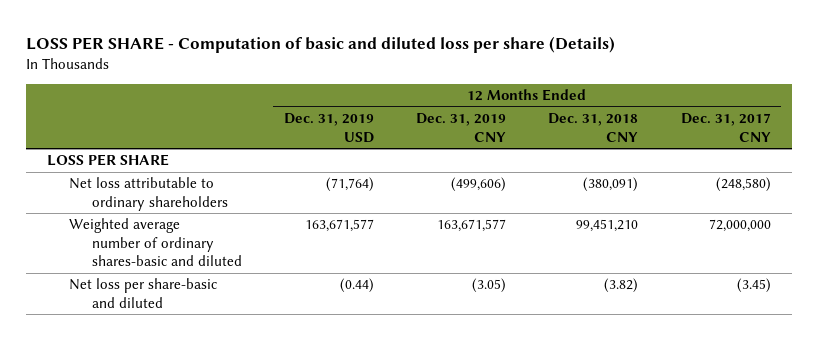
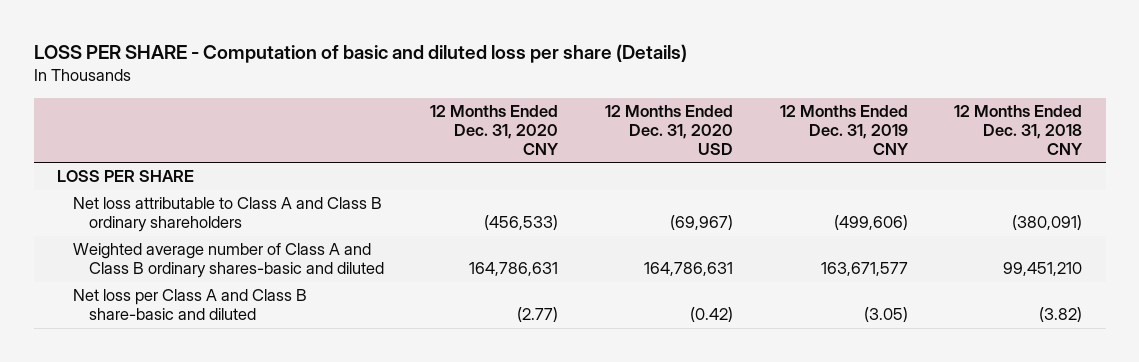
- | 12 Months Ended Dec. 31, 2019 USD | 12 Months Ended Dec. 31, 2019 CNY | 12 Months Ended Dec. 31, 2018 CNY | 12 Months Ended Dec. 31, 2017 CNY
+ | 12 Months Ended Dec. 31, 2020 CNY | 12 Months Ended Dec. 31, 2020 USD | 12 Months Ended Dec. 31, 2019 CNY | 12 Months Ended Dec. 31, 2018 CNY
- Net loss attributable to ordinary shareholders | (71,764) | (499,606) | (380,091) | (248,580)
- Weighted average number of ordinary shares-basic and diluted | 163,671,577 | 163,671,577 | 99,451,210 | 72,000,000
- Net loss per share-basic and diluted | (0.44) | (3.05) | (3.82) | (3.45)
+ Net loss attributable to Class A and Class B ordinary shareholders | (456,533) | (69,967) | (499,606) | (380,091)
+ Weighted average number of Class A and Class B ordinary shares-basic and diluted | 164,786,631 | 164,786,631 | 163,671,577 | 99,451,210
+ Net loss per Class A and Class B share-basic and diluted | (2.77) | (0.42) | (3.05) | (3.82)

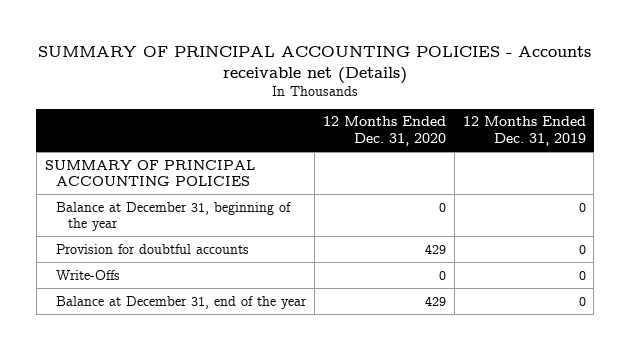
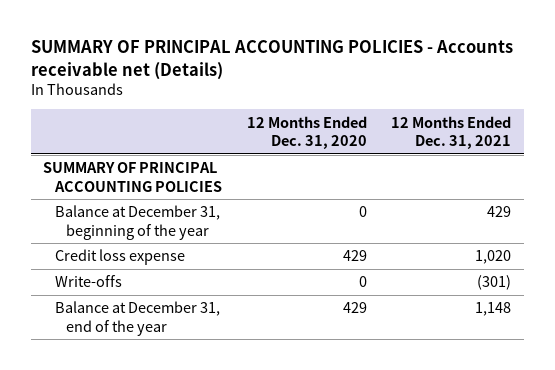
- | 12 Months Ended Dec. 31, 2020 | 12 Months Ended Dec. 31, 2019
+ | 12 Months Ended Dec. 31, 2020 | 12 Months Ended Dec. 31, 2021
- Provision for doubtful accounts | 429 | 0
- Write-Offs | 0 | 0
+ Credit loss expense | 429 | 1,020
+ Write-offs | 0 | (301)

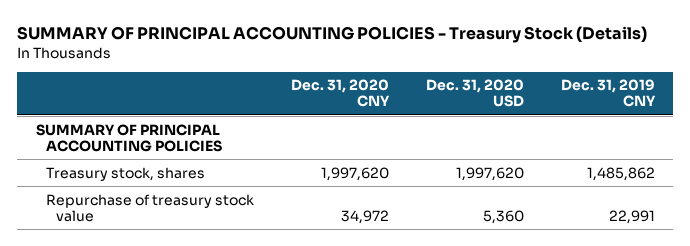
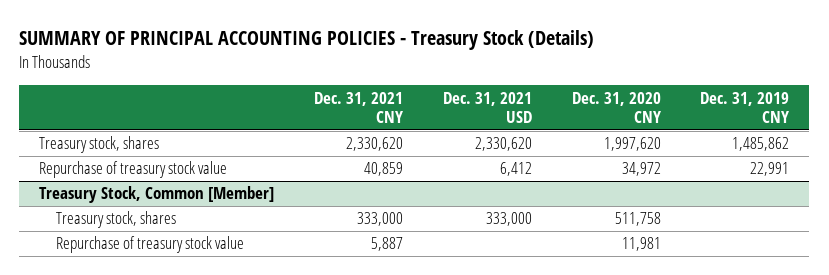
- | Dec. 31, 2020 CNY | Dec. 31, 2020 USD | Dec. 31, 2019 CNY
+ | Dec. 31, 2021 CNY | Dec. 31, 2021 USD | Dec. 31, 2020 CNY | Dec. 31, 2019 CNY
- SUMMARY OF PRINCIPAL ACCOUNTING POLICIES
+ Treasury Stock, Common [Member]
+ Treasury stock, shares | 333,000 | 333,000 | 511,758 |
+ Repurchase of treasury stock value | 5,887 | | 11,981 |

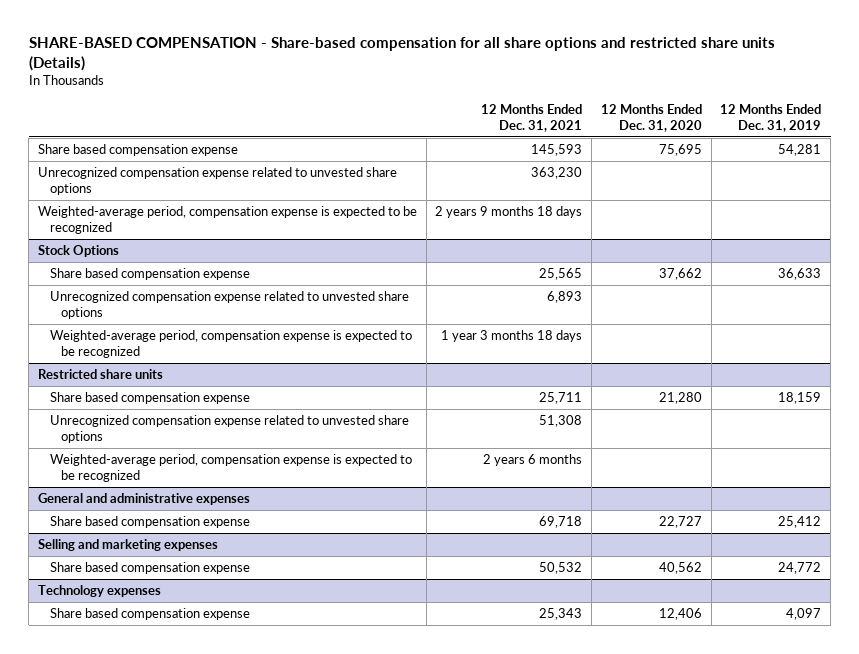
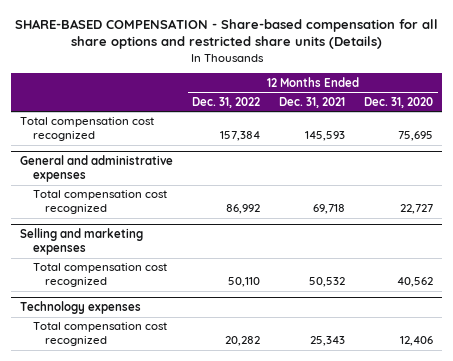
- | 12 Months Ended Dec. 31, 2021 | 12 Months Ended Dec. 31, 2020 | 12 Months Ended Dec. 31, 2019
+ | 12 Months Ended Dec. 31, 2022 | 12 Months Ended Dec. 31, 2021 | 12 Months Ended Dec. 31, 2020
- Share based compensation expense | 145,593 | 75,695 | 54,281
- Unrecognized compensation expense related to unvested share options | 363,230 | |
- Weighted-average period, compensation expense is expected to be recognized | 2 years 9 months 18 days | |
- Stock Options
- Share based compensation expense | 25,565 | 37,662 | 36,633
- Unrecognized compensation expense related to unvested share options | 6,893 | |
- Weighted-average period, compensation expense is expected to be recognized | 1 year 3 months 18 days | |
- Restricted share units
- Share based compensation expense | 25,711 | 21,280 | 18,159
- Unrecognized compensation expense related to unvested share options | 51,308 | |
- Weighted-average period, compensation expense is expected to be recognized | 2 years 6 months | |
+ Total compensation cost recognized | 157,384 | 145,593 | 75,695
@ General and administrative expenses
- Share based compensation expense | 69,718 | 22,727 | 25,412
+ Total compensation cost recognized | 86,992 | 69,718 | 22,727
@ Selling and marketing expenses
- Share based compensation expense | 50,532 | 40,562 | 24,772
+ Total compensation cost recognized | 50,110 | 50,532 | 40,562
@ Technology expenses
- Share based compensation expense | 25,343 | 12,406 | 4,097
+ Total compensation cost recognized | 20,282 | 25,343 | 12,406

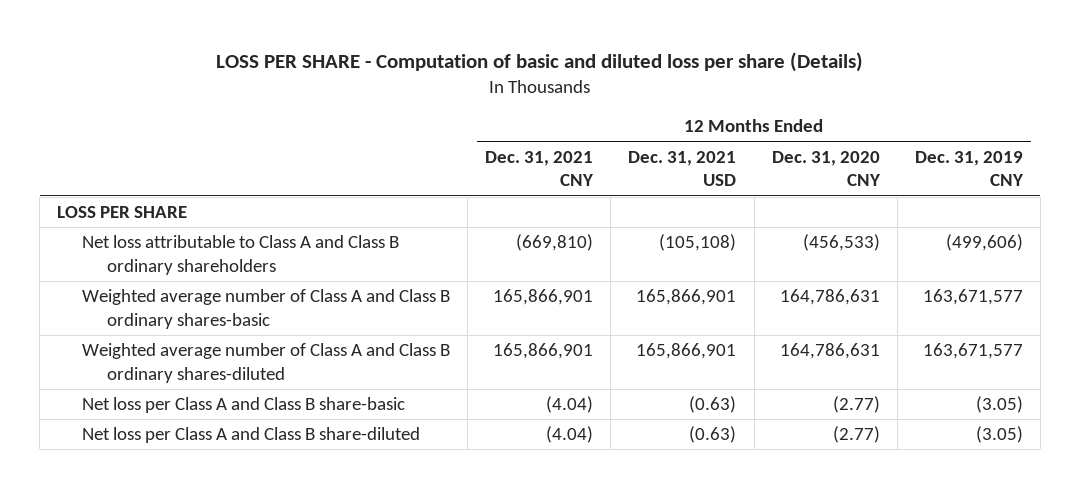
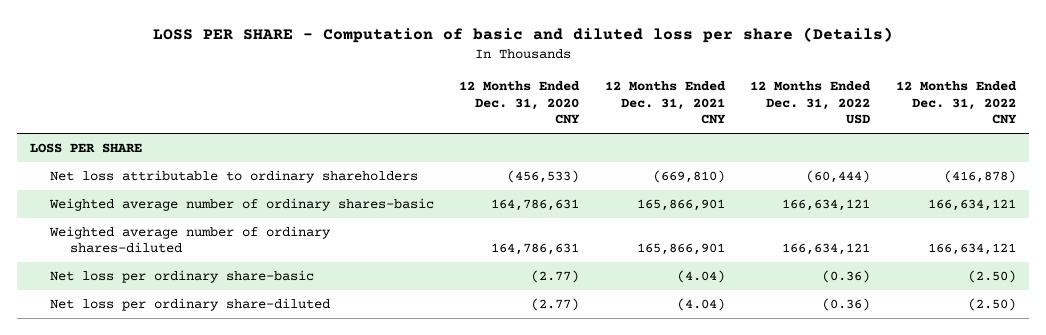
- | 12 Months Ended Dec. 31, 2021 CNY | 12 Months Ended Dec. 31, 2021 USD | 12 Months Ended Dec. 31, 2020 CNY | 12 Months Ended Dec. 31, 2019 CNY
+ | 12 Months Ended Dec. 31, 2020 CNY | 12 Months Ended Dec. 31, 2021 CNY | 12 Months Ended Dec. 31, 2022 USD | 12 Months Ended Dec. 31, 2022 CNY
- Net loss attributable to Class A and Class B ordinary shareholders | (669,810) | (105,108) | (456,533) | (499,606)
- Weighted average number of Class A and Class B ordinary shares-basic | 165,866,901 | 165,866,901 | 164,786,631 | 163,671,577
- Weighted average number of Class A and Class B ordinary shares-diluted | 165,866,901 | 165,866,901 | 164,786,631 | 163,671,577
- Net loss per Class A and Class B share-basic | (4.04) | (0.63) | (2.77) | (3.05)
- Net loss per Class A and Class B share-diluted | (4.04) | (0.63) | (2.77) | (3.05)
+ Net loss attributable to ordinary shareholders | (456,533) | (669,810) | (60,444) | (416,878)
+ Weighted average number of ordinary shares-basic | 164,786,631 | 165,866,901 | 166,634,121 | 166,634,121
+ Weighted average number of ordinary shares-diluted | 164,786,631 | 165,866,901 | 166,634,121 | 166,634,121
+ Net loss per ordinary share-basic | (2.77) | (4.04) | (0.36) | (2.50)
+ Net loss per ordinary share-diluted | (2.77) | (4.04) | (0.36) | (2.50)

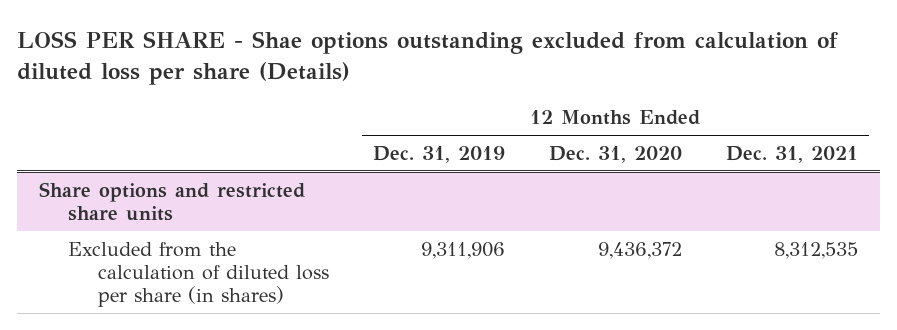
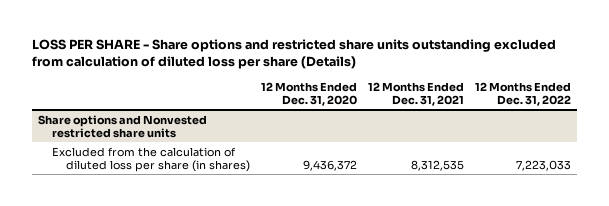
- LOSS PER SHARE - Shae options outstanding excluded from calculation of diluted loss per share (Details)
+ LOSS PER SHARE - Share options and restricted share units outstanding excluded from calculation of diluted loss per share (Details)
- | 12 Months Ended Dec. 31, 2019 | 12 Months Ended Dec. 31, 2020 | 12 Months Ended Dec. 31, 2021
+ | 12 Months Ended Dec. 31, 2020 | 12 Months Ended Dec. 31, 2021 | 12 Months Ended Dec. 31, 2022
- Share options and restricted share units
+ Share options and Nonvested restricted share units

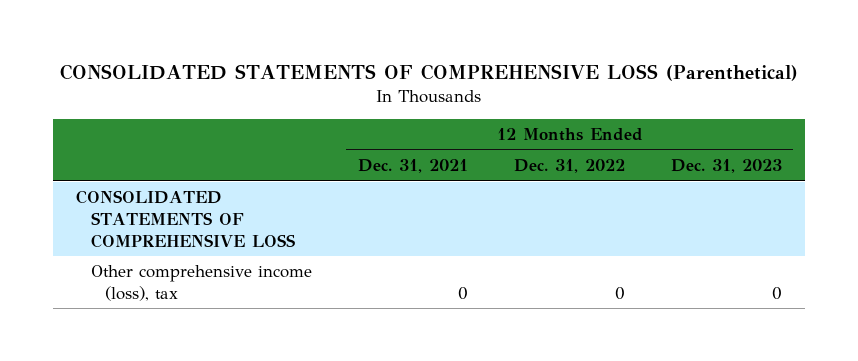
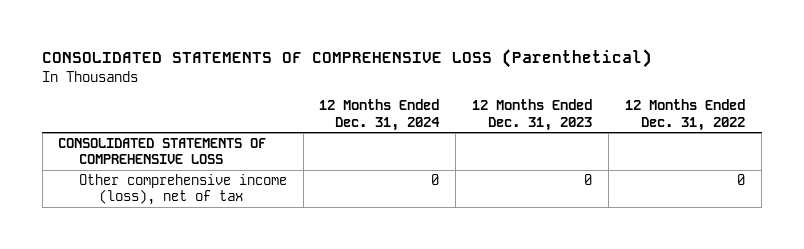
- | 12 Months Ended Dec. 31, 2021 | 12 Months Ended Dec. 31, 2022 | 12 Months Ended Dec. 31, 2023
+ | 12 Months Ended Dec. 31, 2024 | 12 Months Ended Dec. 31, 2023 | 12 Months Ended Dec. 31, 2022
- Other comprehensive income (loss), tax | 0 | 0 | 0
+ Other comprehensive income (loss), net of tax | 0 | 0 | 0

